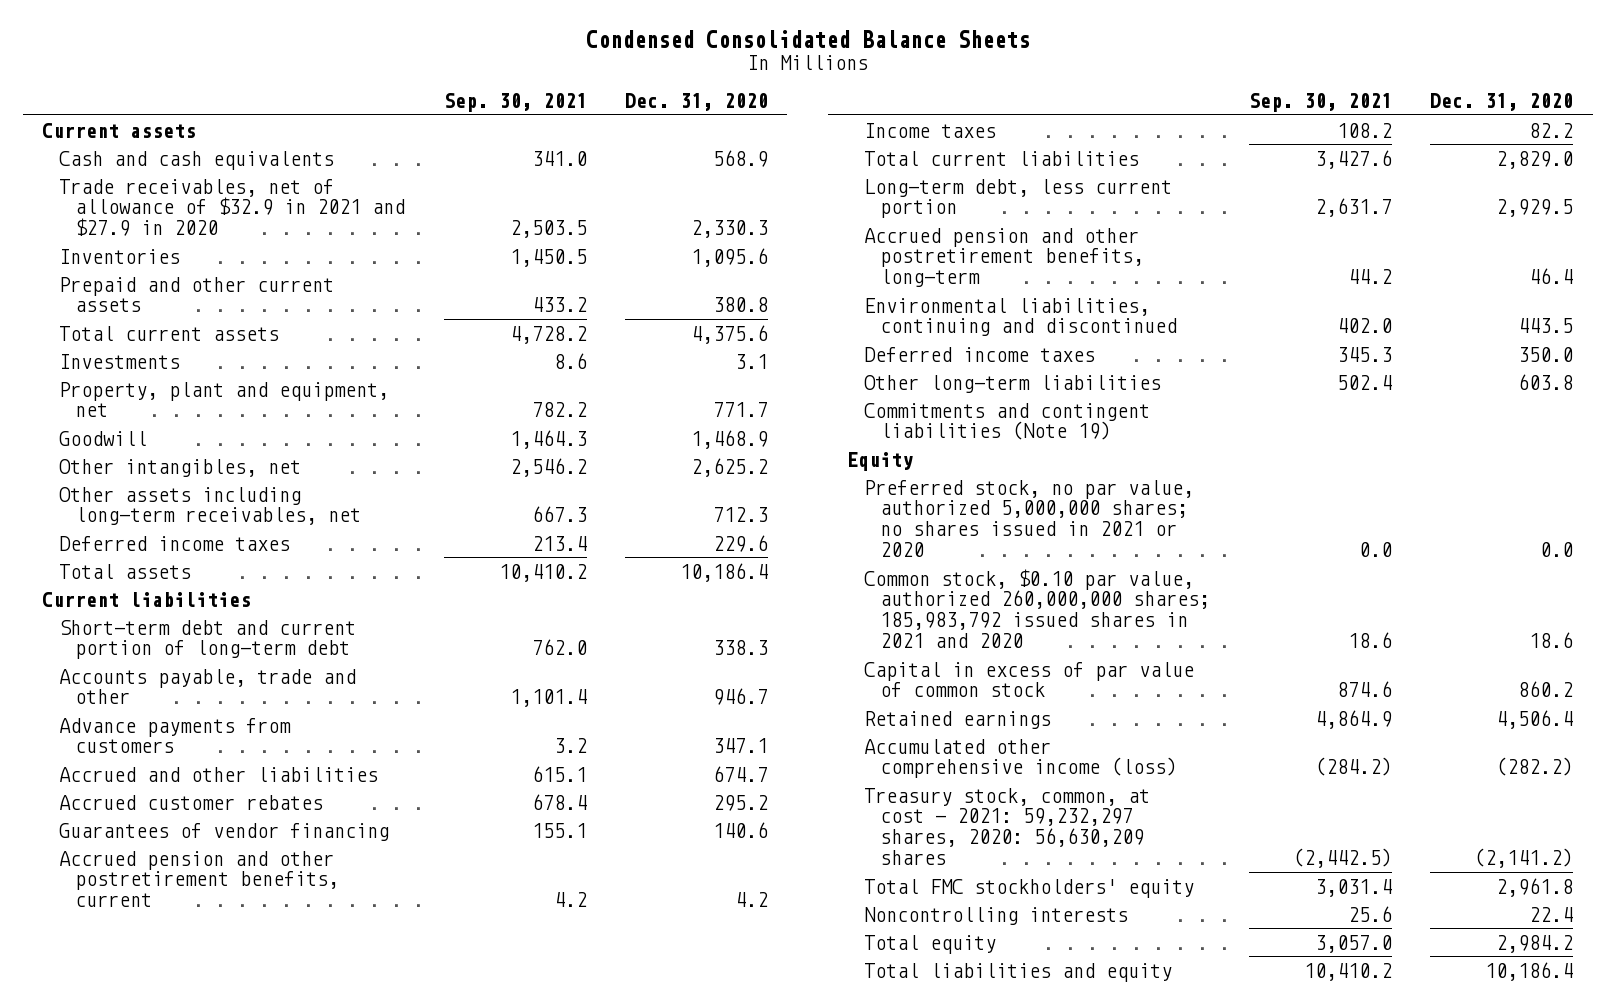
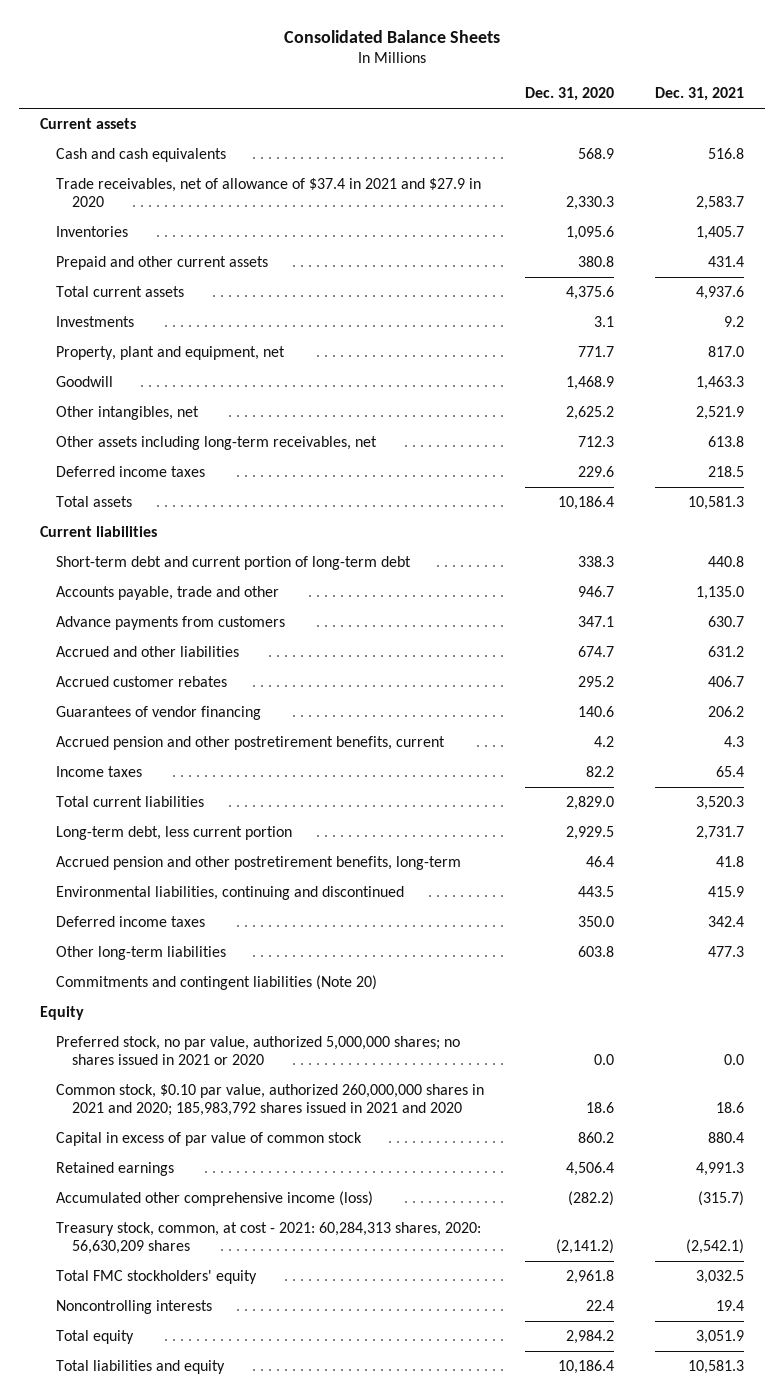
- Condensed Consolidated Balance Sheets
+ Consolidated Balance Sheets
- | Sep. 30, 2021 | Dec. 31, 2020
+ | Dec. 31, 2020 | Dec. 31, 2021
- Trade receivables, net of allowance of $32.9 in 2021 and $27.9 in 2020 | 2,503.5 | 2,330.3
+ Trade receivables, net of allowance of $37.4 in 2021 and $27.9 in 2020 | 2,330.3 | 2,583.7
- Commitments and contingent liabilities (Note 19)
+ Commitments and contingent liabilities (Note 20)
- Common stock, $0.10 par value, authorized 260,000,000 shares; 185,983,792 issued shares in 2021 and 2020 | 18.6 | 18.6
+ Common stock, $0.10 par value, authorized 260,000,000 shares in 2021 and 2020; 185,983,792 shares issued in 2021 and 2020 | 18.6 | 18.6
- Treasury stock, common, at cost - 2021: 59,232,297 shares, 2020: 56,630,209 shares | (2,442.5) | (2,141.2)
+ Treasury stock, common, at cost - 2021: 60,284,313 shares, 2020: 56,630,209 shares | (2,141.2) | (2,542.1)

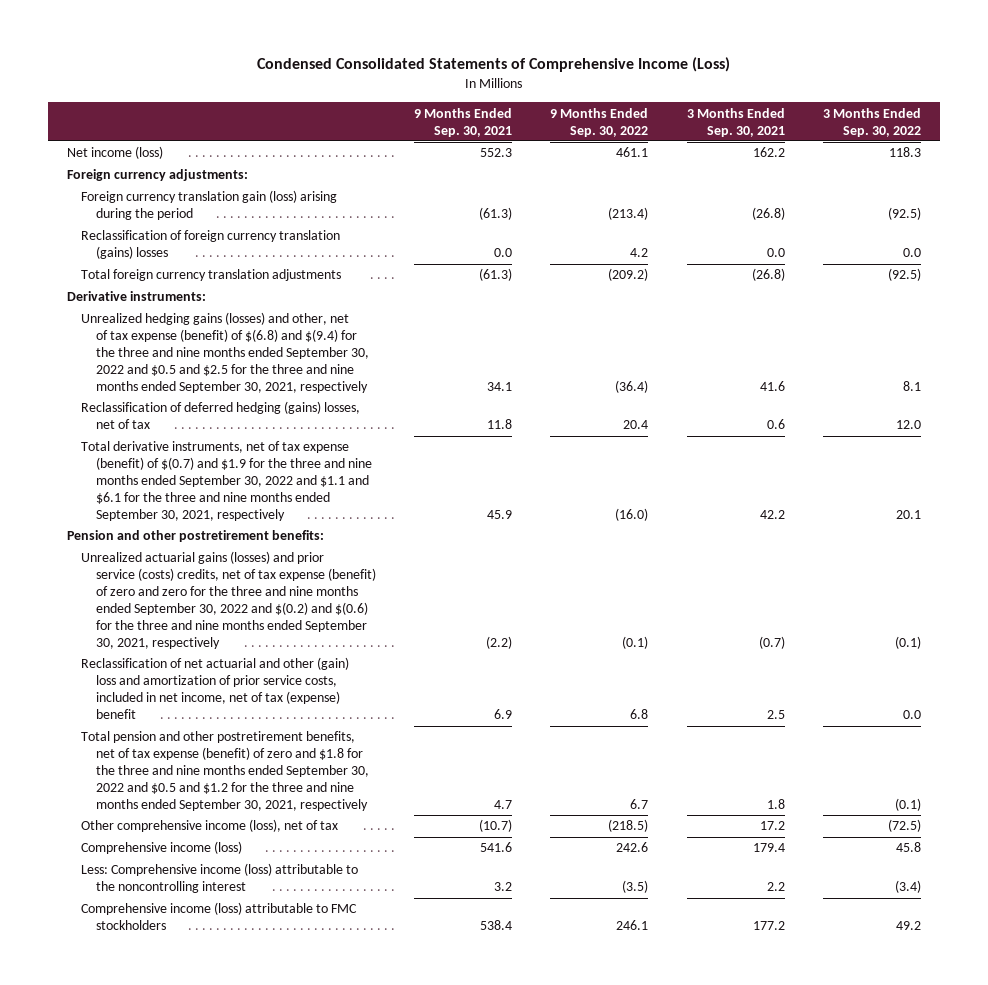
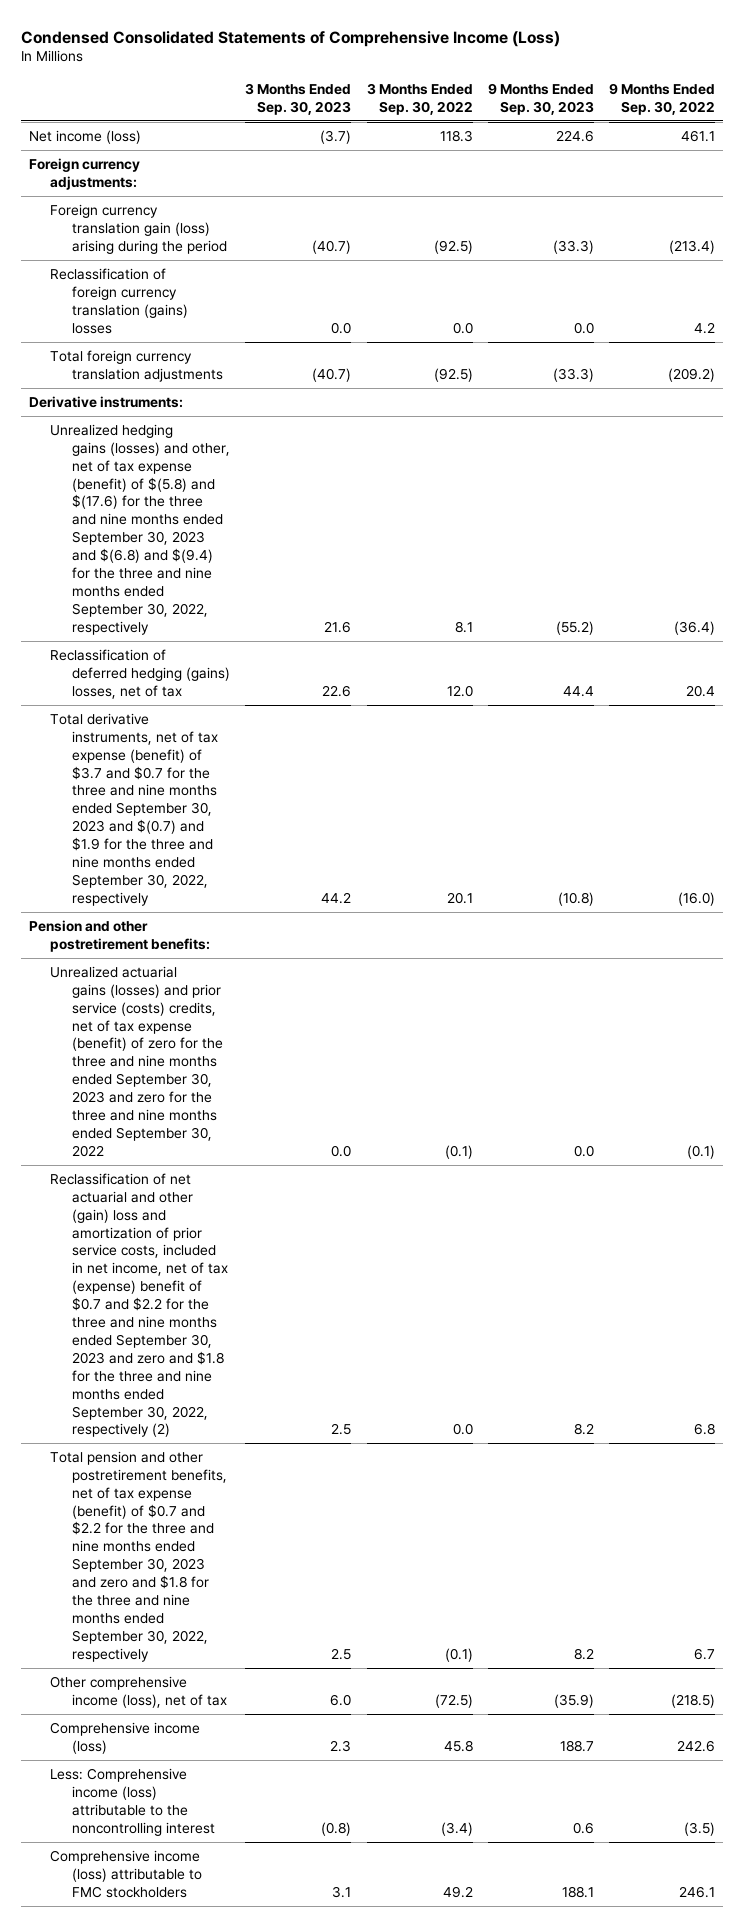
- | 9 Months Ended Sep. 30, 2021 | 9 Months Ended Sep. 30, 2022 | 3 Months Ended Sep. 30, 2021 | 3 Months Ended Sep. 30, 2022
+ | 3 Months Ended Sep. 30, 2023 | 3 Months Ended Sep. 30, 2022 | 9 Months Ended Sep. 30, 2023 | 9 Months Ended Sep. 30, 2022
- Unrealized hedging gains (losses) and other, net of tax expense (benefit) of $(6.8) and $(9.4) for the three and nine months ended September 30, 2022 and $0.5 and $2.5 for the three and nine months ended September 30, 2021, respectively | 34.1 | (36.4) | 41.6 | 8.1
+ Unrealized hedging gains (losses) and other, net of tax expense (benefit) of $(5.8) and $(17.6) for the three and nine months ended September 30, 2023 and $(6.8) and $(9.4) for the three and nine months ended September 30, 2022, respectively | 21.6 | 8.1 | (55.2) | (36.4)
- Total derivative instruments, net of tax expense (benefit) of $(0.7) and $1.9 for the three and nine months ended September 30, 2022 and $1.1 and $6.1 for the three and nine months ended September 30, 2021, respectively | 45.9 | (16.0) | 42.2 | 20.1
+ Total derivative instruments, net of tax expense (benefit) of $3.7 and $0.7 for the three and nine months ended September 30, 2023 and $(0.7) and $1.9 for the three and nine months ended September 30, 2022, respectively | 44.2 | 20.1 | (10.8) | (16.0)
- Unrealized actuarial gains (losses) and prior service (costs) credits, net of tax expense (benefit) of zero and zero for the three and nine months ended September 30, 2022 and $(0.2) and $(0.6) for the three and nine months ended September 30, 2021, respectively | (2.2) | (0.1) | (0.7) | (0.1)
- Reclassification of net actuarial and other (gain) loss and amortization of prior service costs, included in net income, net of tax (expense) benefit | 6.9 | 6.8 | 2.5 | 0.0
- Total pension and other postretirement benefits, net of tax expense (benefit) of zero and $1.8 for the three and nine months ended September 30, 2022 and $0.5 and $1.2 for the three and nine months ended September 30, 2021, respectively | 4.7 | 6.7 | 1.8 | (0.1)
+ Unrealized actuarial gains (losses) and prior service (costs) credits, net of tax expense (benefit) of zero for the three and nine months ended September 30, 2023 and zero for the three and nine months ended September 30, 2022 | 0.0 | (0.1) | 0.0 | (0.1)
+ Reclassification of net actuarial and other (gain) loss and amortization of prior service costs, included in net income, net of tax (expense) benefit of $0.7 and $2.2 for the three and nine months ended September 30, 2023 and zero and $1.8 for the three and nine months ended September 30, 2022, respectively (2) | 2.5 | 0.0 | 8.2 | 6.8
+ Total pension and other postretirement benefits, net of tax expense (benefit) of $0.7 and $2.2 for the three and nine months ended September 30, 2023 and zero and $1.8 for the three and nine months ended September 30, 2022, respectively | 2.5 | (0.1) | 8.2 | 6.7

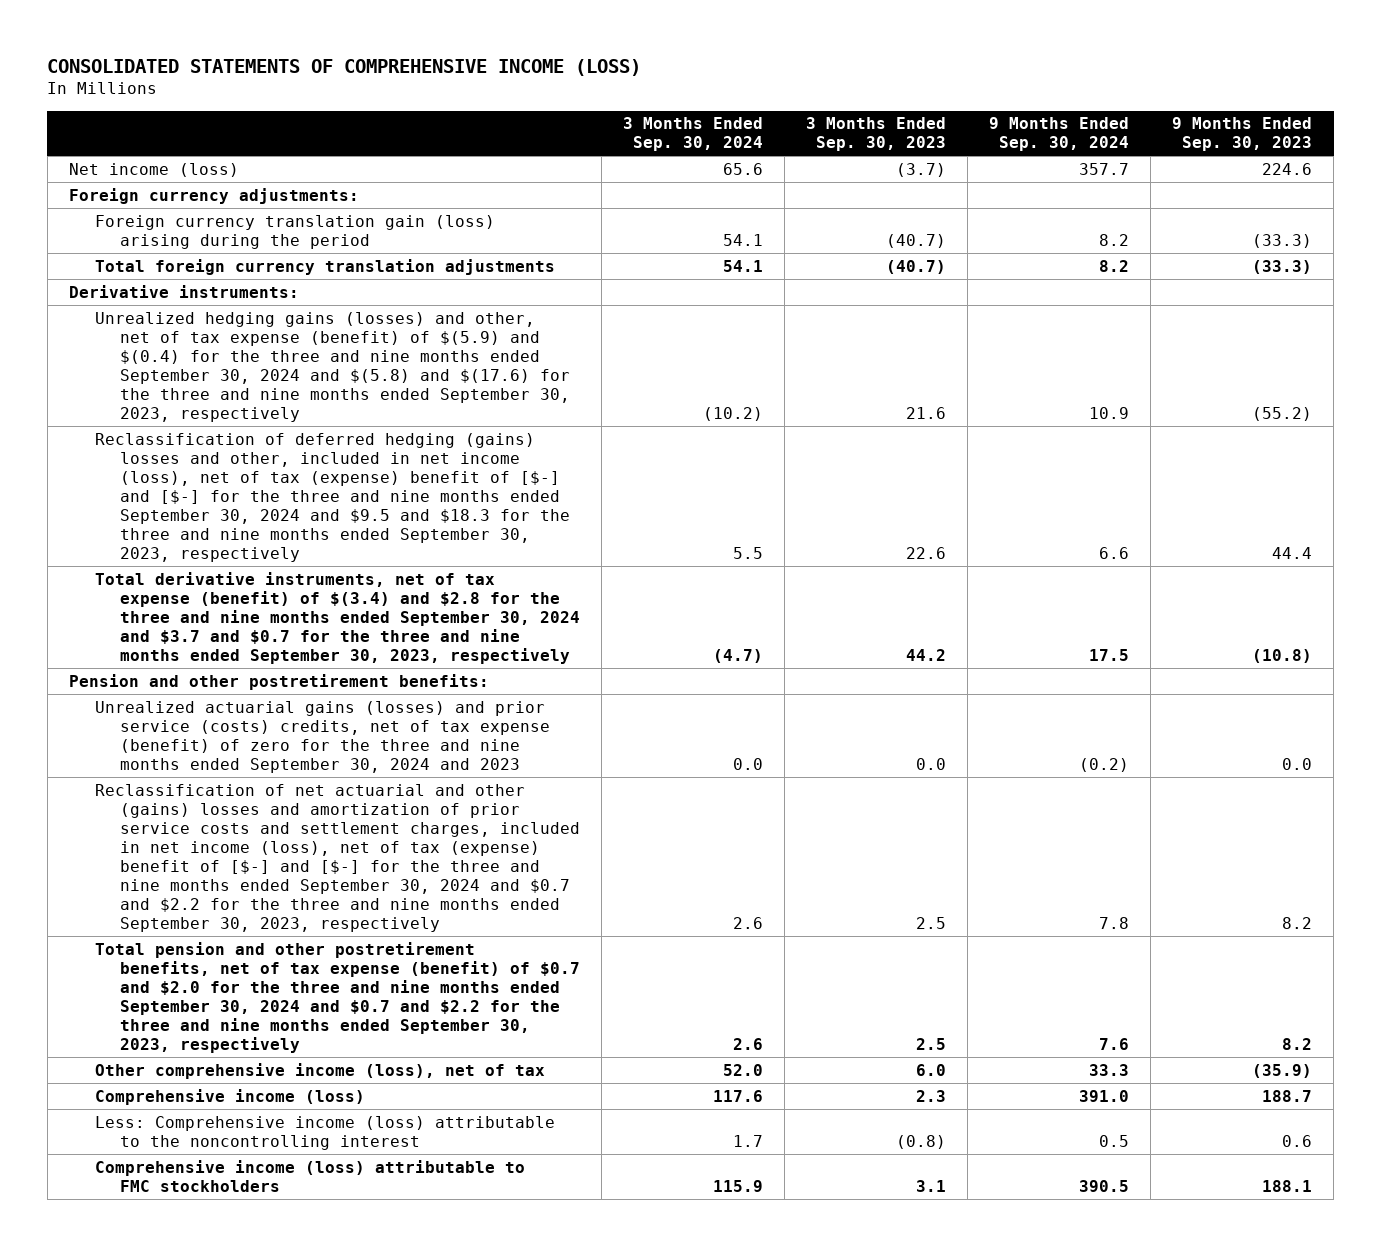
- Condensed Consolidated Statements of Comprehensive Income (Loss)
+ CONSOLIDATED STATEMENTS OF COMPREHENSIVE INCOME (LOSS)
- | 3 Months Ended Sep. 30, 2023 | 3 Months Ended Sep. 30, 2022 | 9 Months Ended Sep. 30, 2023 | 9 Months Ended Sep. 30, 2022
+ | 3 Months Ended Sep. 30, 2024 | 3 Months Ended Sep. 30, 2023 | 9 Months Ended Sep. 30, 2024 | 9 Months Ended Sep. 30, 2023
- Reclassification of foreign currency translation (gains) losses | 0.0 | 0.0 | 0.0 | 4.2
- Unrealized hedging gains (losses) and other, net of tax expense (benefit) of $(5.8) and $(17.6) for the three and nine months ended September 30, 2023 and $(6.8) and $(9.4) for the three and nine months ended September 30, 2022, respectively | 21.6 | 8.1 | (55.2) | (36.4)
- Reclassification of deferred hedging (gains) losses, net of tax | 22.6 | 12.0 | 44.4 | 20.4
- Total derivative instruments, net of tax expense (benefit) of $3.7 and $0.7 for the three and nine months ended September 30, 2023 and $(0.7) and $1.9 for the three and nine months ended September 30, 2022, respectively | 44.2 | 20.1 | (10.8) | (16.0)
+ Unrealized hedging gains (losses) and other, net of tax expense (benefit) of $(5.9) and $(0.4) for the three and nine months ended September 30, 2024 and $(5.8) and $(17.6) for the three and nine months ended September 30, 2023, respectively | (10.2) | 21.6 | 10.9 | (55.2)
+ Reclassification of deferred hedging (gains) losses and other, included in net income (loss), net of tax (expense) benefit of [$-] and [$-] for the three and nine months ended September 30, 2024 and $9.5 and $18.3 for the three and nine months ended September 30, 2023, respectively | 5.5 | 22.6 | 6.6 | 44.4
+ Total derivative instruments, net of tax expense (benefit) of $(3.4) and $2.8 for the three and nine months ended September 30, 2024 and $3.7 and $0.7 for the three and nine months ended September 30, 2023, respectively | (4.7) | 44.2 | 17.5 | (10.8)
- Unrealized actuarial gains (losses) and prior service (costs) credits, net of tax expense (benefit) of zero for the three and nine months ended September 30, 2023 and zero for the three and nine months ended September 30, 2022 | 0.0 | (0.1) | 0.0 | (0.1)
- Reclassification of net actuarial and other (gain) loss and amortization of prior service costs, included in net income, net of tax (expense) benefit of $0.7 and $2.2 for the three and nine months ended September 30, 2023 and zero and $1.8 for the three and nine months ended September 30, 2022, respectively (2) | 2.5 | 0.0 | 8.2 | 6.8
- Total pension and other postretirement benefits, net of tax expense (benefit) of $0.7 and $2.2 for the three and nine months ended September 30, 2023 and zero and $1.8 for the three and nine months ended September 30, 2022, respectively | 2.5 | (0.1) | 8.2 | 6.7
+ Unrealized actuarial gains (losses) and prior service (costs) credits, net of tax expense (benefit) of zero for the three and nine months ended September 30, 2024 and 2023 | 0.0 | 0.0 | (0.2) | 0.0
+ Reclassification of net actuarial and other (gains) losses and amortization of prior service costs and settlement charges, included in net income (loss), net of tax (expense) benefit of [$-] and [$-] for the three and nine months ended September 30, 2024 and $0.7 and $2.2 for the three and nine months ended September 30, 2023, respectively | 2.6 | 2.5 | 7.8 | 8.2
+ Total pension and other postretirement benefits, net of tax expense (benefit) of $0.7 and $2.0 for the three and nine months ended September 30, 2024 and $0.7 and $2.2 for the three and nine months ended September 30, 2023, respectively | 2.6 | 2.5 | 7.6 | 8.2

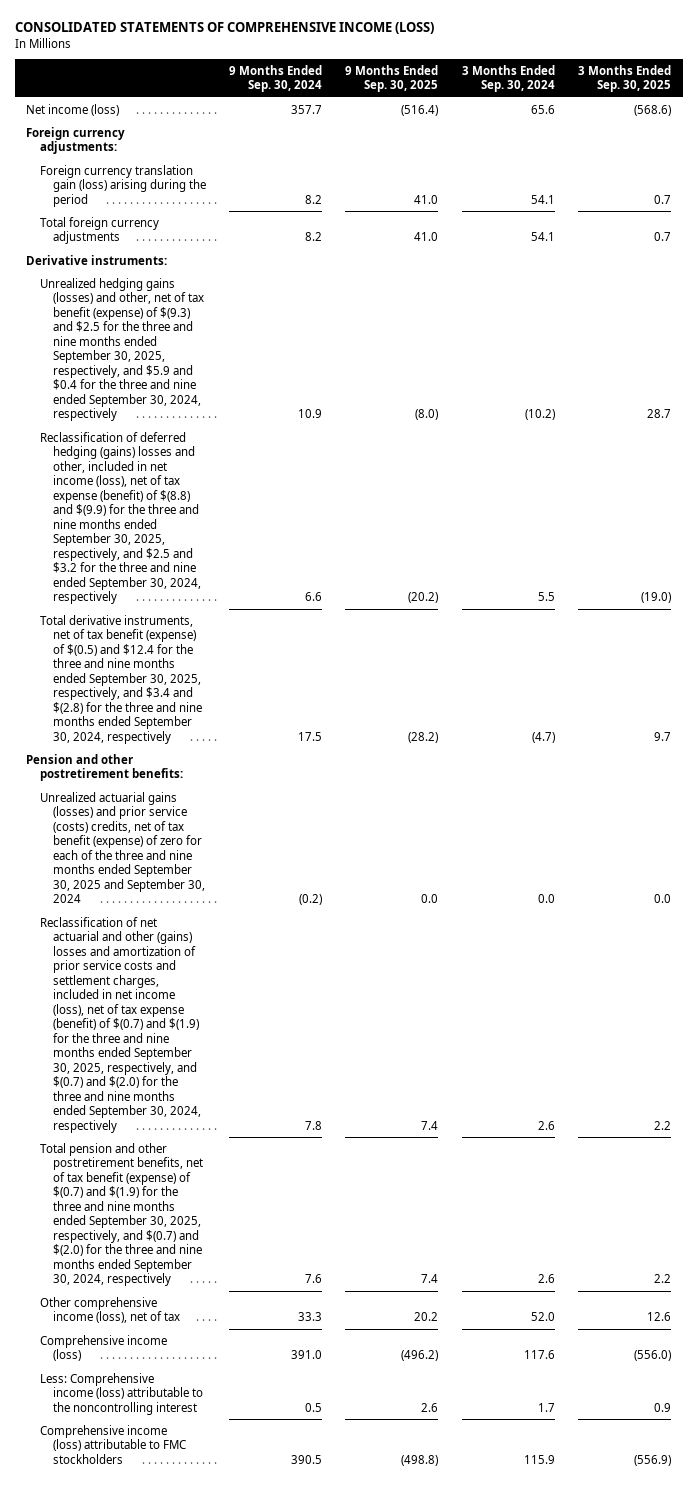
- | 3 Months Ended Sep. 30, 2024 | 3 Months Ended Sep. 30, 2023 | 9 Months Ended Sep. 30, 2024 | 9 Months Ended Sep. 30, 2023
+ | 9 Months Ended Sep. 30, 2024 | 9 Months Ended Sep. 30, 2025 | 3 Months Ended Sep. 30, 2024 | 3 Months Ended Sep. 30, 2025
- Total foreign currency translation adjustments | 54.1 | (40.7) | 8.2 | (33.3)
+ Total foreign currency adjustments | 8.2 | 41.0 | 54.1 | 0.7
- Unrealized hedging gains (losses) and other, net of tax expense (benefit) of $(5.9) and $(0.4) for the three and nine months ended September 30, 2024 and $(5.8) and $(17.6) for the three and nine months ended September 30, 2023, respectively | (10.2) | 21.6 | 10.9 | (55.2)
- Reclassification of deferred hedging (gains) losses and other, included in net income (loss), net of tax (expense) benefit of [$-] and [$-] for the three and nine months ended September 30, 2024 and $9.5 and $18.3 for the three and nine months ended September 30, 2023, respectively | 5.5 | 22.6 | 6.6 | 44.4
- Total derivative instruments, net of tax expense (benefit) of $(3.4) and $2.8 for the three and nine months ended September 30, 2024 and $3.7 and $0.7 for the three and nine months ended September 30, 2023, respectively | (4.7) | 44.2 | 17.5 | (10.8)
+ Unrealized hedging gains (losses) and other, net of tax benefit (expense) of $(9.3) and $2.5 for the three and nine months ended September 30, 2025, respectively, and $5.9 and $0.4 for the three and nine ended September 30, 2024, respectively | 10.9 | (8.0) | (10.2) | 28.7
+ Reclassification of deferred hedging (gains) losses and other, included in net income (loss), net of tax expense (benefit) of $(8.8) and $(9.9) for the three and nine months ended September 30, 2025, respectively, and $2.5 and $3.2 for the three and nine ended September 30, 2024, respectively | 6.6 | (20.2) | 5.5 | (19.0)
+ Total derivative instruments, net of tax benefit (expense) of $(0.5) and $12.4 for the three and nine months ended September 30, 2025, respectively, and $3.4 and $(2.8) for the three and nine months ended September 30, 2024, respectively | 17.5 | (28.2) | (4.7) | 9.7
- Unrealized actuarial gains (losses) and prior service (costs) credits, net of tax expense (benefit) of zero for the three and nine months ended September 30, 2024 and 2023 | 0.0 | 0.0 | (0.2) | 0.0
- Reclassification of net actuarial and other (gains) losses and amortization of prior service costs and settlement charges, included in net income (loss), net of tax (expense) benefit of [$-] and [$-] for the three and nine months ended September 30, 2024 and $0.7 and $2.2 for the three and nine months ended September 30, 2023, respectively | 2.6 | 2.5 | 7.8 | 8.2
- Total pension and other postretirement benefits, net of tax expense (benefit) of $0.7 and $2.0 for the three and nine months ended September 30, 2024 and $0.7 and $2.2 for the three and nine months ended September 30, 2023, respectively | 2.6 | 2.5 | 7.6 | 8.2
+ Unrealized actuarial gains (losses) and prior service (costs) credits, net of tax benefit (expense) of zero for each of the three and nine months ended September 30, 2025 and September 30, 2024 | (0.2) | 0.0 | 0.0 | 0.0
+ Reclassification of net actuarial and other (gains) losses and amortization of prior service costs and settlement charges, included in net income (loss), net of tax expense (benefit) of $(0.7) and $(1.9) for the three and nine months ended September 30, 2025, respectively, and $(0.7) and $(2.0) for the three and nine months ended September 30, 2024, respectively | 7.8 | 7.4 | 2.6 | 2.2
+ Total pension and other postretirement benefits, net of tax benefit (expense) of $(0.7) and $(1.9) for the three and nine months ended September 30, 2025, respectively, and $(0.7) and $(2.0) for the three and nine months ended September 30, 2024, respectively | 7.6 | 7.4 | 2.6 | 2.2

